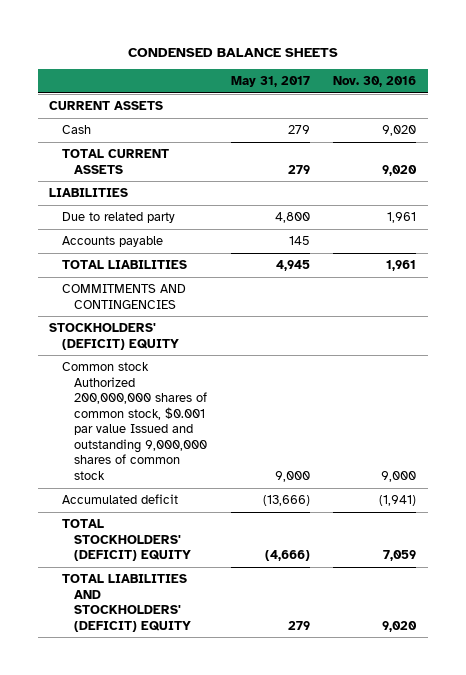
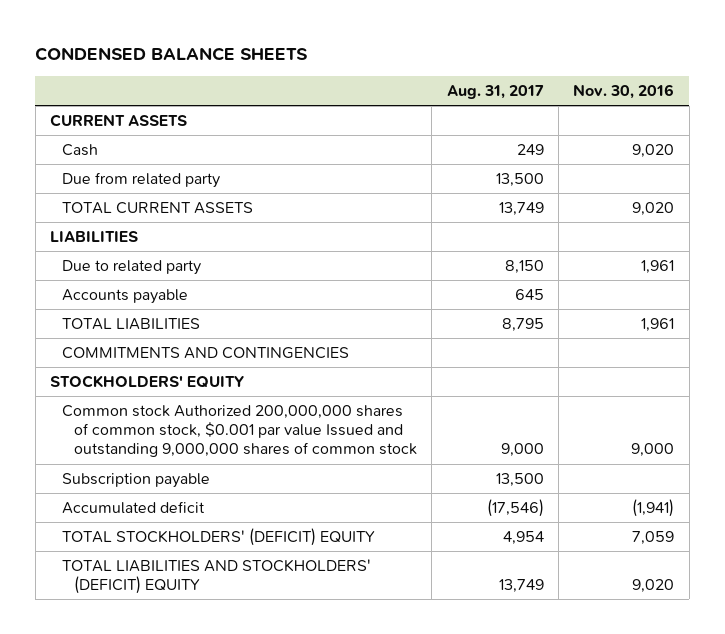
- | May 31, 2017 | Nov. 30, 2016
+ | Aug. 31, 2017 | Nov. 30, 2016
+ Due from related party | 13,500 |
- STOCKHOLDERS' (DEFICIT) EQUITY
+ STOCKHOLDERS' EQUITY
+ Subscription payable | 13,500 |

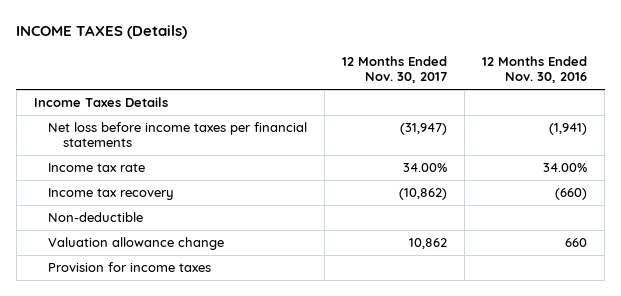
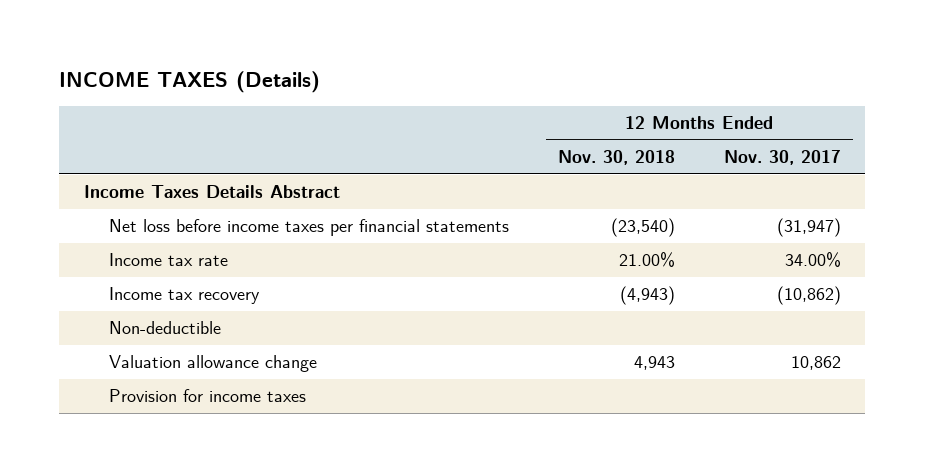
- | 12 Months Ended Nov. 30, 2017 | 12 Months Ended Nov. 30, 2016
+ | 12 Months Ended Nov. 30, 2018 | 12 Months Ended Nov. 30, 2017
- Income Taxes Details
+ Income Taxes Details Abstract

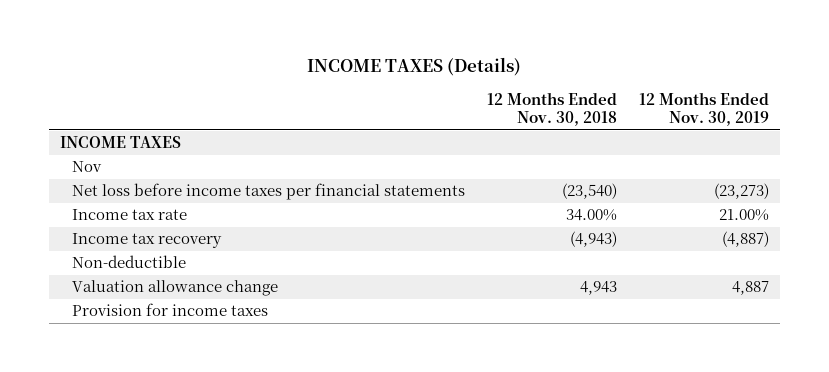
- | 12 Months Ended Nov. 30, 2018 | 12 Months Ended Nov. 30, 2017
+ | 12 Months Ended Nov. 30, 2018 | 12 Months Ended Nov. 30, 2019
- Income Taxes Details Abstract
+ INCOME TAXES
+ Nov
- Income tax rate | 21.00% | 34.00%
+ Income tax rate | 34.00% | 21.00%

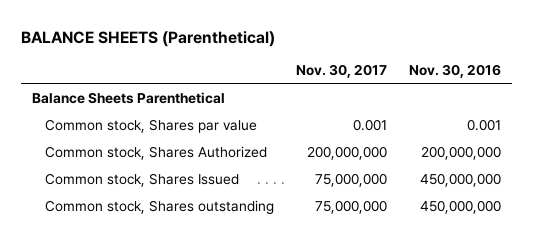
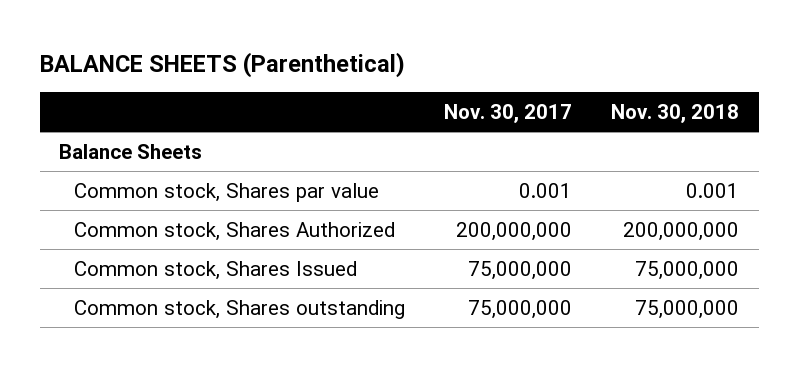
- | Nov. 30, 2017 | Nov. 30, 2016
+ | Nov. 30, 2017 | Nov. 30, 2018
- Balance Sheets Parenthetical
+ Balance Sheets

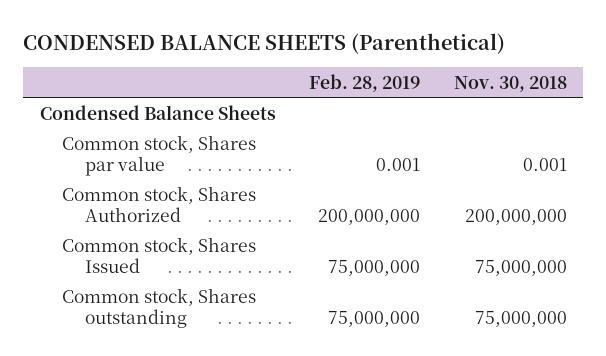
- BALANCE SHEETS (Parenthetical)
+ CONDENSED BALANCE SHEETS (Parenthetical)
- | Nov. 30, 2017 | Nov. 30, 2018
+ | Feb. 28, 2019 | Nov. 30, 2018
- Balance Sheets
+ Condensed Balance Sheets

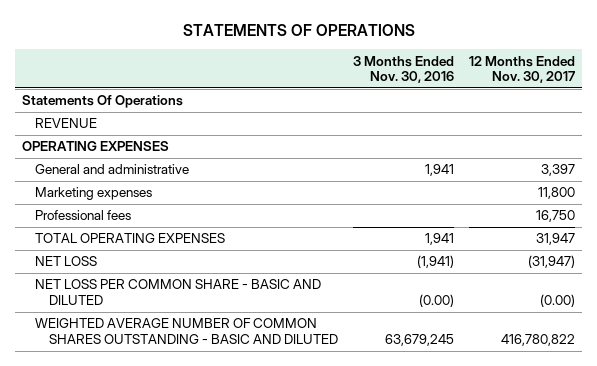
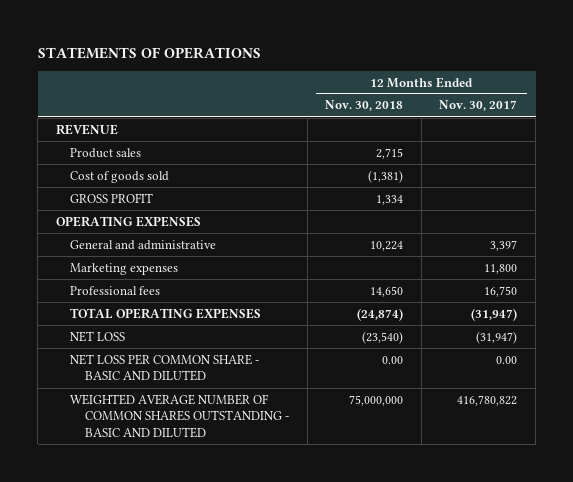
- | 3 Months Ended Nov. 30, 2016 | 12 Months Ended Nov. 30, 2017
+ | 12 Months Ended Nov. 30, 2018 | 12 Months Ended Nov. 30, 2017
- Statements Of Operations
+ Product sales | 2,715 |
+ Cost of goods sold | (1,381) |
+ GROSS PROFIT | 1,334 |
- TOTAL OPERATING EXPENSES | 1,941 | 31,947
+ TOTAL OPERATING EXPENSES | (24,874) | (31,947)
- NET LOSS PER COMMON SHARE - BASIC AND DILUTED | (0.00) | (0.00)
+ NET LOSS PER COMMON SHARE - BASIC AND DILUTED | 0.00 | 0.00

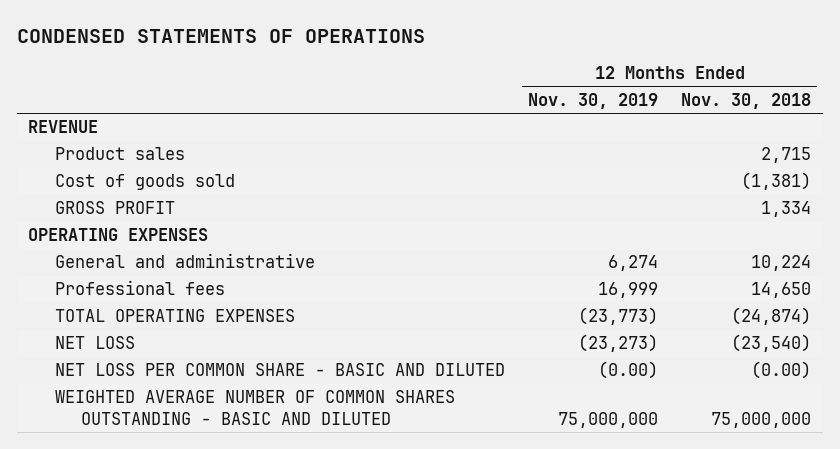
- STATEMENTS OF OPERATIONS
+ CONDENSED STATEMENTS OF OPERATIONS
- | 12 Months Ended Nov. 30, 2018 | 12 Months Ended Nov. 30, 2017
+ | 12 Months Ended Nov. 30, 2019 | 12 Months Ended Nov. 30, 2018
- Marketing expenses | | 11,800
- NET LOSS PER COMMON SHARE - BASIC AND DILUTED | 0.00 | 0.00
+ NET LOSS PER COMMON SHARE - BASIC AND DILUTED | (0.00) | (0.00)

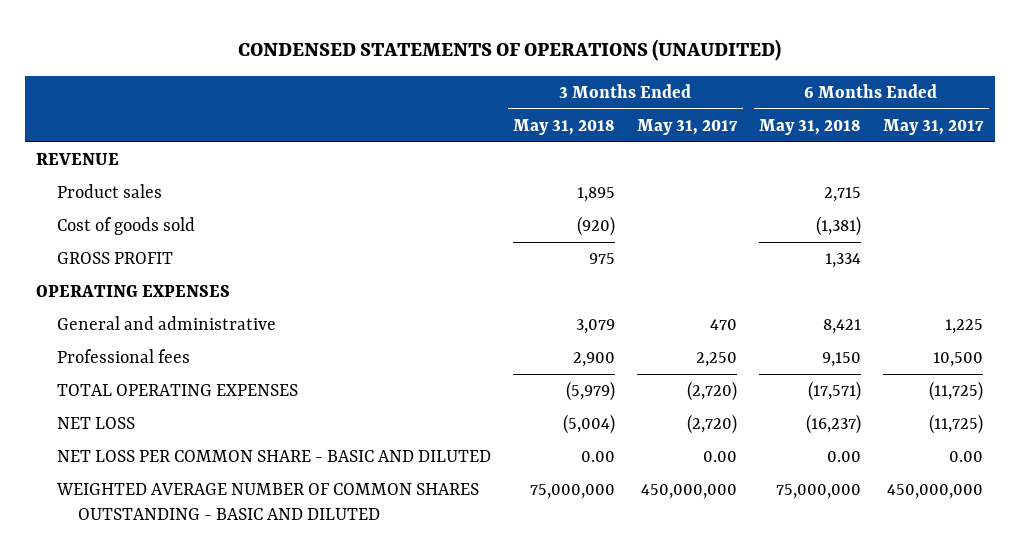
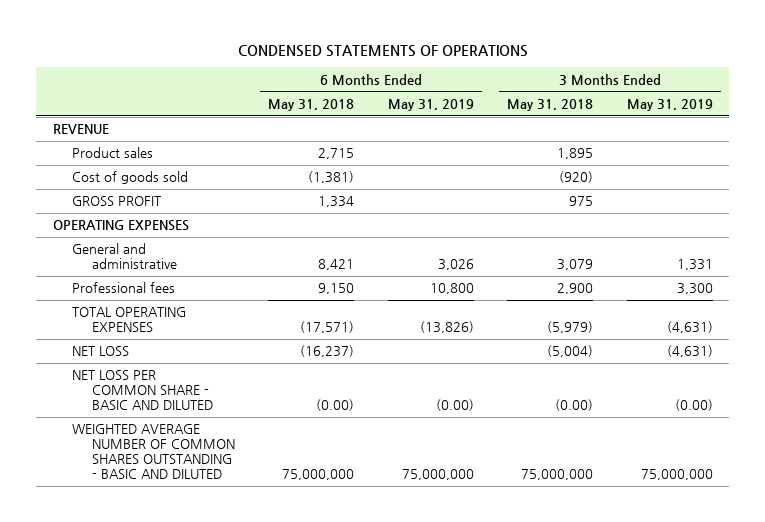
- CONDENSED STATEMENTS OF OPERATIONS (UNAUDITED)
+ CONDENSED STATEMENTS OF OPERATIONS
- | 3 Months Ended May 31, 2018 | 3 Months Ended May 31, 2017 | 6 Months Ended May 31, 2018 | 6 Months Ended May 31, 2017
+ | 6 Months Ended May 31, 2018 | 6 Months Ended May 31, 2019 | 3 Months Ended May 31, 2018 | 3 Months Ended May 31, 2019
- NET LOSS PER COMMON SHARE - BASIC AND DILUTED | 0.00 | 0.00 | 0.00 | 0.00
+ NET LOSS PER COMMON SHARE - BASIC AND DILUTED | (0.00) | (0.00) | (0.00) | (0.00)

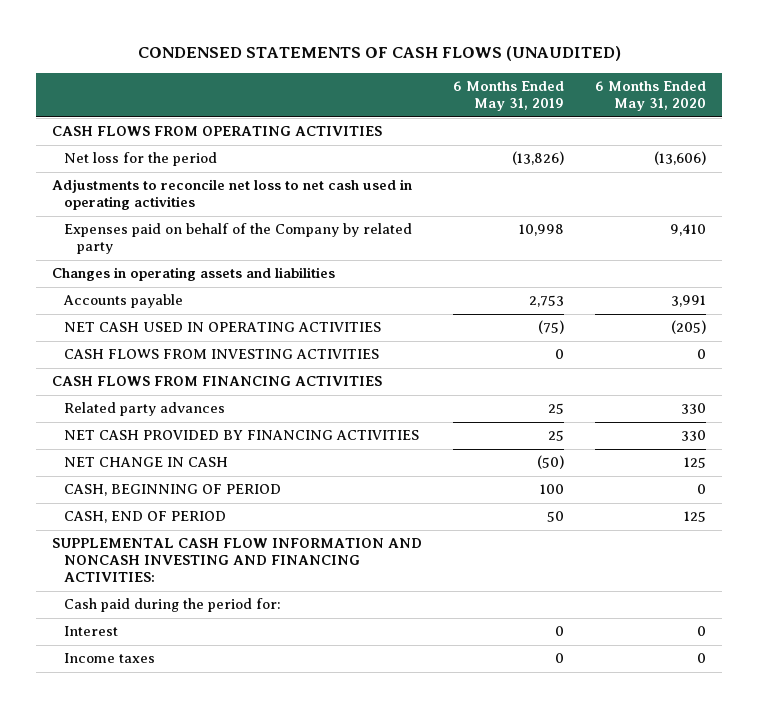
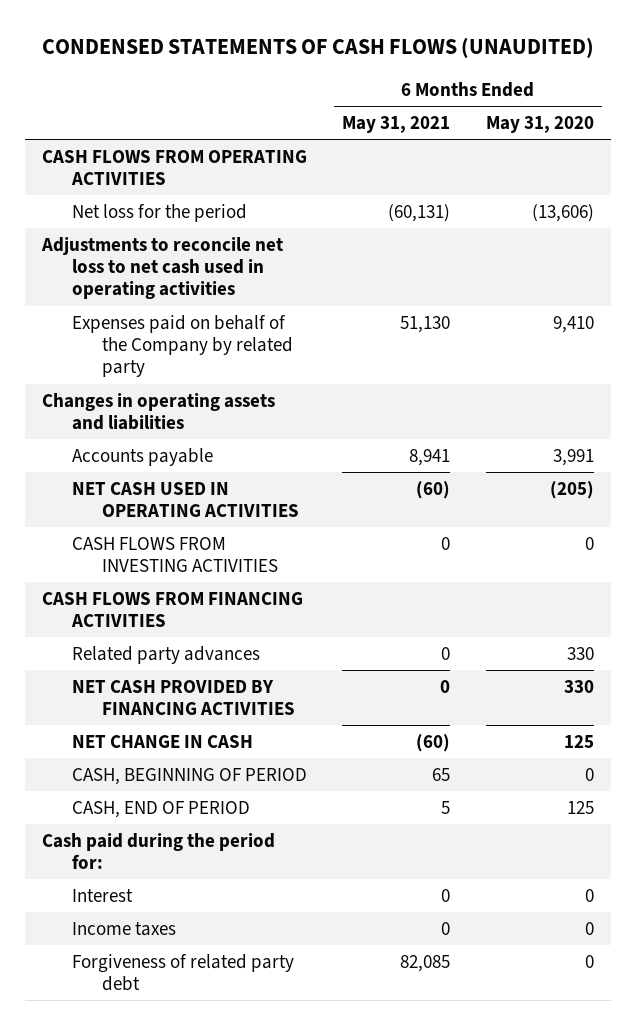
- | 6 Months Ended May 31, 2019 | 6 Months Ended May 31, 2020
+ | 6 Months Ended May 31, 2021 | 6 Months Ended May 31, 2020
- SUPPLEMENTAL CASH FLOW INFORMATION AND NONCASH INVESTING AND FINANCING ACTIVITIES:
+ Forgiveness of related party debt | 82,085 | 0

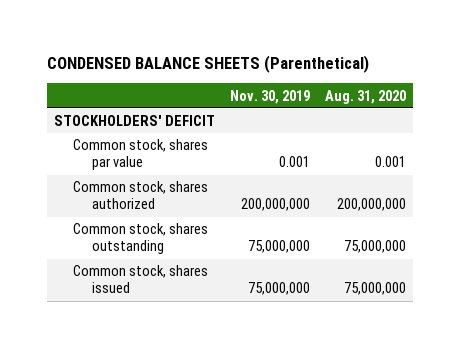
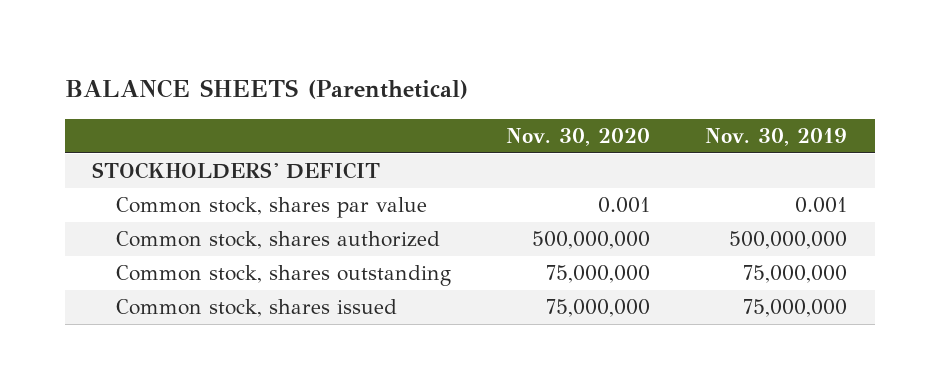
- CONDENSED BALANCE SHEETS (Parenthetical)
+ BALANCE SHEETS (Parenthetical)
- | Nov. 30, 2019 | Aug. 31, 2020
+ | Nov. 30, 2020 | Nov. 30, 2019
- Common stock, shares authorized | 200,000,000 | 200,000,000
+ Common stock, shares authorized | 500,000,000 | 500,000,000

